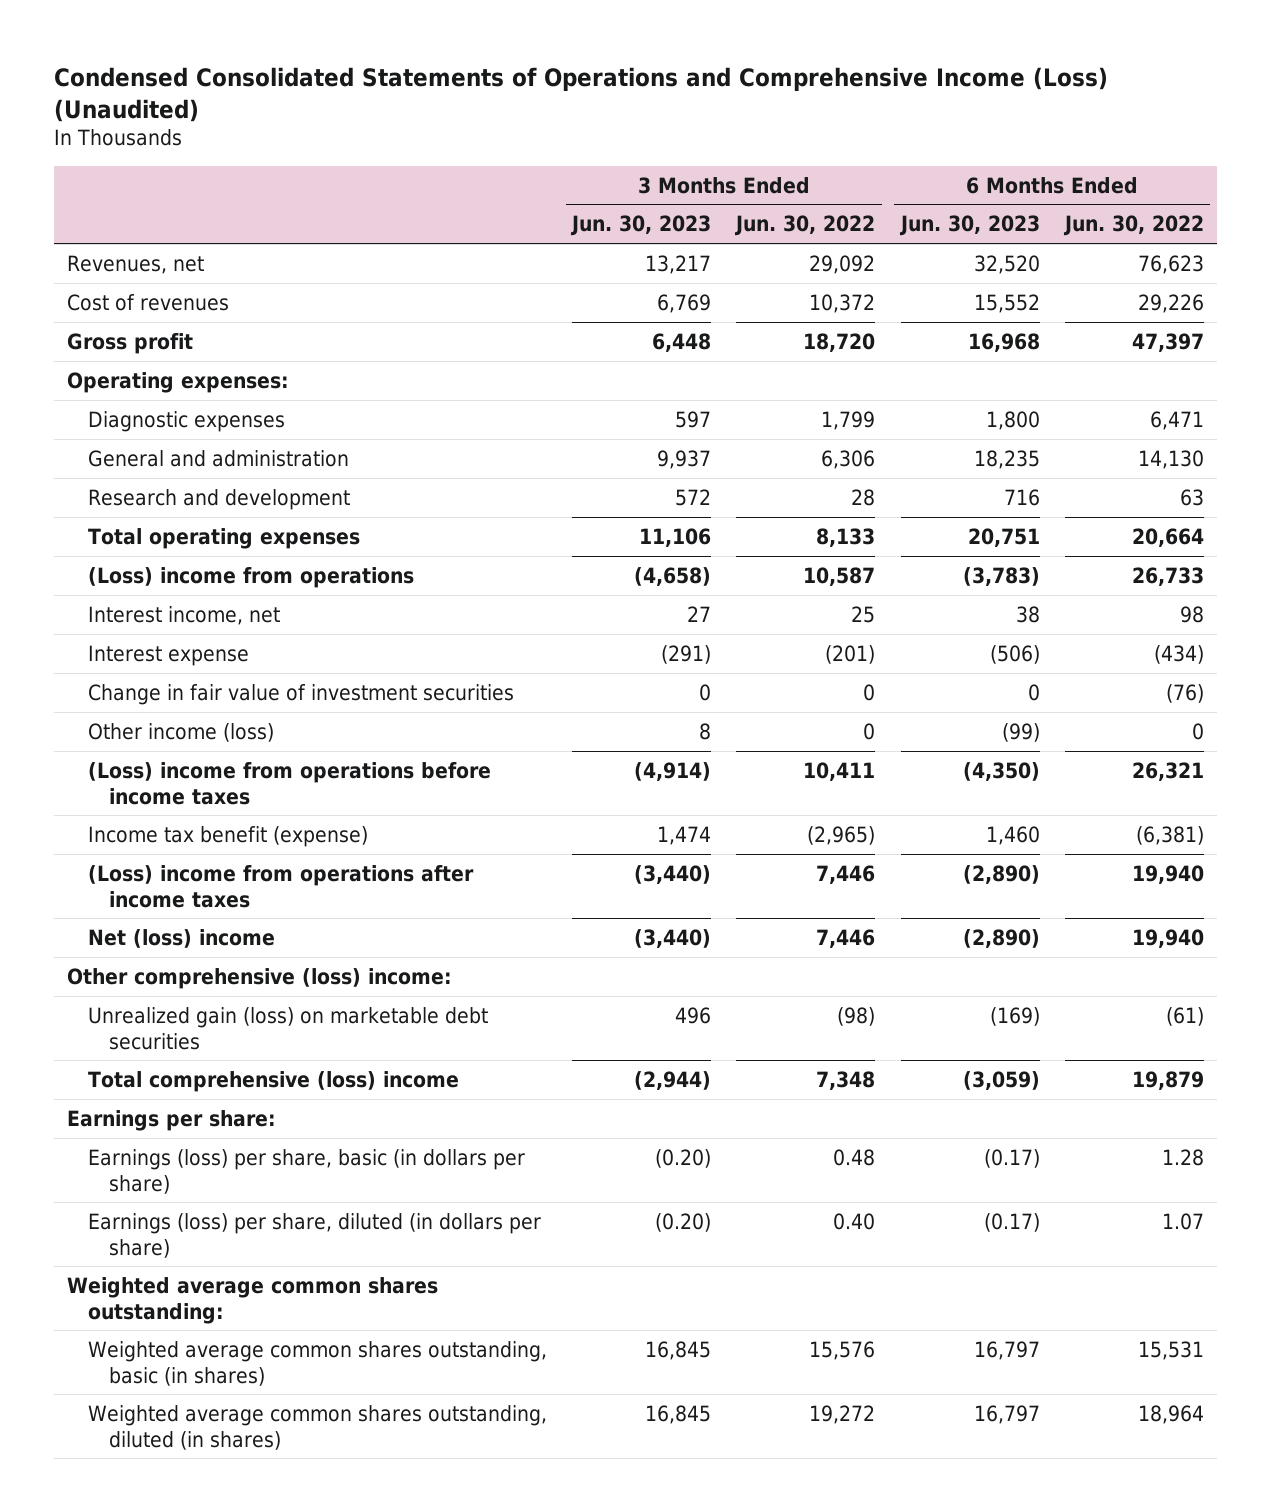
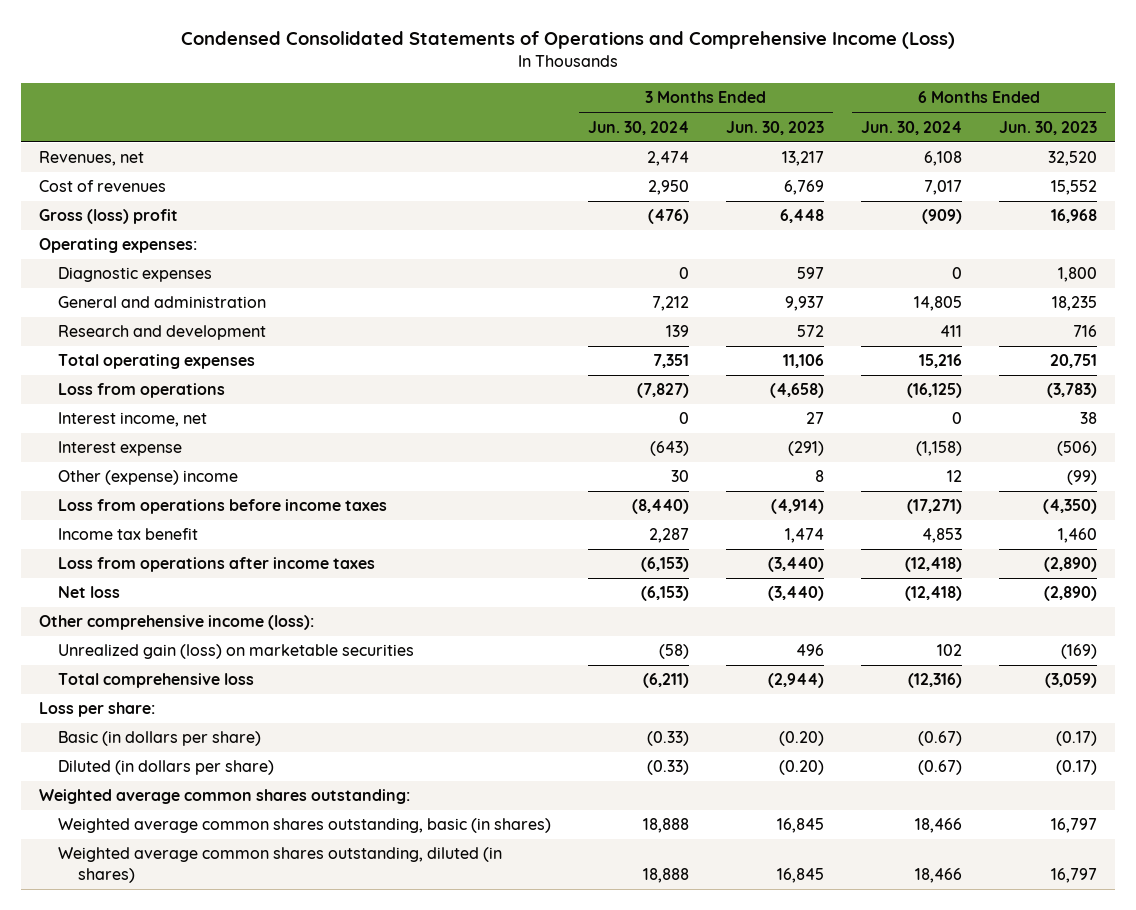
- Condensed Consolidated Statements of Operations and Comprehensive Income (Loss) (Unaudited)
+ Condensed Consolidated Statements of Operations and Comprehensive Income (Loss)
- | 3 Months Ended Jun. 30, 2023 | 3 Months Ended Jun. 30, 2022 | 6 Months Ended Jun. 30, 2023 | 6 Months Ended Jun. 30, 2022
+ | 3 Months Ended Jun. 30, 2024 | 3 Months Ended Jun. 30, 2023 | 6 Months Ended Jun. 30, 2024 | 6 Months Ended Jun. 30, 2023
- Gross profit | 6,448 | 18,720 | 16,968 | 47,397
+ Gross (loss) profit | (476) | 6,448 | (909) | 16,968
- (Loss) income from operations | (4,658) | 10,587 | (3,783) | 26,733
+ Loss from operations | (7,827) | (4,658) | (16,125) | (3,783)
- Change in fair value of investment securities | 0 | 0 | 0 | (76)
- Other income (loss) | 8 | 0 | (99) | 0
- (Loss) income from operations before income taxes | (4,914) | 10,411 | (4,350) | 26,321
- Income tax benefit (expense) | 1,474 | (2,965) | 1,460 | (6,381)
- (Loss) income from operations after income taxes | (3,440) | 7,446 | (2,890) | 19,940
- Net (loss) income | (3,440) | 7,446 | (2,890) | 19,940
- Other comprehensive (loss) income:
- Unrealized gain (loss) on marketable debt securities | 496 | (98) | (169) | (61)
- Total comprehensive (loss) income | (2,944) | 7,348 | (3,059) | 19,879
- Earnings per share:
- Earnings (loss) per share, basic (in dollars per share) | (0.20) | 0.48 | (0.17) | 1.28
- Earnings (loss) per share, diluted (in dollars per share) | (0.20) | 0.40 | (0.17) | 1.07
+ Other (expense) income | 30 | 8 | 12 | (99)
+ Loss from operations before income taxes | (8,440) | (4,914) | (17,271) | (4,350)
+ Income tax benefit | 2,287 | 1,474 | 4,853 | 1,460
+ Loss from operations after income taxes | (6,153) | (3,440) | (12,418) | (2,890)
+ Net loss | (6,153) | (3,440) | (12,418) | (2,890)
+ Other comprehensive income (loss):
+ Unrealized gain (loss) on marketable securities | (58) | 496 | 102 | (169)
+ Total comprehensive loss | (6,211) | (2,944) | (12,316) | (3,059)
+ Loss per share:
+ Basic (in dollars per share) | (0.33) | (0.20) | (0.67) | (0.17)
+ Diluted (in dollars per share) | (0.33) | (0.20) | (0.67) | (0.17)

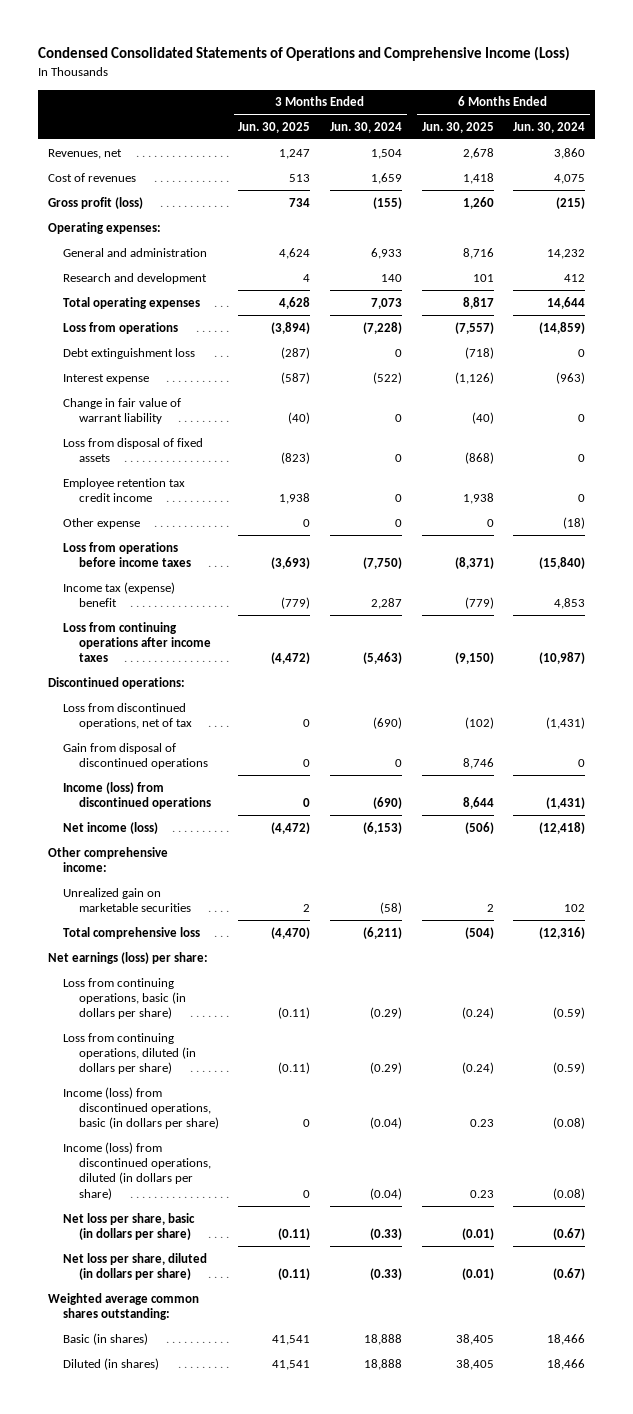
- | 3 Months Ended Jun. 30, 2024 | 3 Months Ended Jun. 30, 2023 | 6 Months Ended Jun. 30, 2024 | 6 Months Ended Jun. 30, 2023
+ | 3 Months Ended Jun. 30, 2025 | 3 Months Ended Jun. 30, 2024 | 6 Months Ended Jun. 30, 2025 | 6 Months Ended Jun. 30, 2024
- Revenues, net | 2,474 | 13,217 | 6,108 | 32,520
- Cost of revenues | 2,950 | 6,769 | 7,017 | 15,552
- Gross (loss) profit | (476) | 6,448 | (909) | 16,968
+ Revenues, net | 1,247 | 1,504 | 2,678 | 3,860
+ Cost of revenues | 513 | 1,659 | 1,418 | 4,075
+ Gross profit (loss) | 734 | (155) | 1,260 | (215)
- Diagnostic expenses | 0 | 597 | 0 | 1,800
- General and administration | 7,212 | 9,937 | 14,805 | 18,235
- Research and development | 139 | 572 | 411 | 716
- Total operating expenses | 7,351 | 11,106 | 15,216 | 20,751
- Loss from operations | (7,827) | (4,658) | (16,125) | (3,783)
- Interest income, net | 0 | 27 | 0 | 38
- Interest expense | (643) | (291) | (1,158) | (506)
- Other (expense) income | 30 | 8 | 12 | (99)
- Loss from operations before income taxes | (8,440) | (4,914) | (17,271) | (4,350)
- Income tax benefit | 2,287 | 1,474 | 4,853 | 1,460
- Loss from operations after income taxes | (6,153) | (3,440) | (12,418) | (2,890)
- Net loss | (6,153) | (3,440) | (12,418) | (2,890)
- Other comprehensive income (loss):
- Unrealized gain (loss) on marketable securities | (58) | 496 | 102 | (169)
+ General and administration | 4,624 | 6,933 | 8,716 | 14,232
+ Research and development | 4 | 140 | 101 | 412
+ Total operating expenses | 4,628 | 7,073 | 8,817 | 14,644
+ Loss from operations | (3,894) | (7,228) | (7,557) | (14,859)
+ Debt extinguishment loss | (287) | 0 | (718) | 0
+ Interest expense | (587) | (522) | (1,126) | (963)
+ Change in fair value of warrant liability | (40) | 0 | (40) | 0
+ Loss from disposal of fixed assets | (823) | 0 | (868) | 0
+ Employee retention tax credit income | 1,938 | 0 | 1,938 | 0
+ Other expense | 0 | 0 | 0 | (18)
+ Loss from operations before income taxes | (3,693) | (7,750) | (8,371) | (15,840)
+ Income tax (expense) benefit | (779) | 2,287 | (779) | 4,853
+ Loss from continuing operations after income taxes | (4,472) | (5,463) | (9,150) | (10,987)
+ Discontinued operations:
+ Loss from discontinued operations, net of tax | 0 | (690) | (102) | (1,431)
+ Gain from disposal of discontinued operations | 0 | 0 | 8,746 | 0
+ Income (loss) from discontinued operations | 0 | (690) | 8,644 | (1,431)
+ Net income (loss) | (4,472) | (6,153) | (506) | (12,418)
+ Other comprehensive income:
+ Unrealized gain on marketable securities | 2 | (58) | 2 | 102
- Loss per share:
- Basic (in dollars per share) | (0.33) | (0.20) | (0.67) | (0.17)
- Diluted (in dollars per share) | (0.33) | (0.20) | (0.67) | (0.17)
+ Net earnings (loss) per share:
+ Loss from continuing operations, basic (in dollars per share) | (0.11) | (0.29) | (0.24) | (0.59)
+ Loss from continuing operations, diluted (in dollars per share) | (0.11) | (0.29) | (0.24) | (0.59)
+ Income (loss) from discontinued operations, basic (in dollars per share) | 0 | (0.04) | 0.23 | (0.08)
+ Income (loss) from discontinued operations, diluted (in dollars per share) | 0 | (0.04) | 0.23 | (0.08)
+ Net loss per share, basic (in dollars per share) | (0.11) | (0.33) | (0.01) | (0.67)
+ Net loss per share, diluted (in dollars per share) | (0.11) | (0.33) | (0.01) | (0.67)
- Weighted average common shares outstanding, basic (in shares) | 18,888 | 16,845 | 18,466 | 16,797
- Weighted average common shares outstanding, diluted (in shares) | 18,888 | 16,845 | 18,466 | 16,797
+ Basic (in shares) | 41,541 | 18,888 | 38,405 | 18,466
+ Diluted (in shares) | 41,541 | 18,888 | 38,405 | 18,466

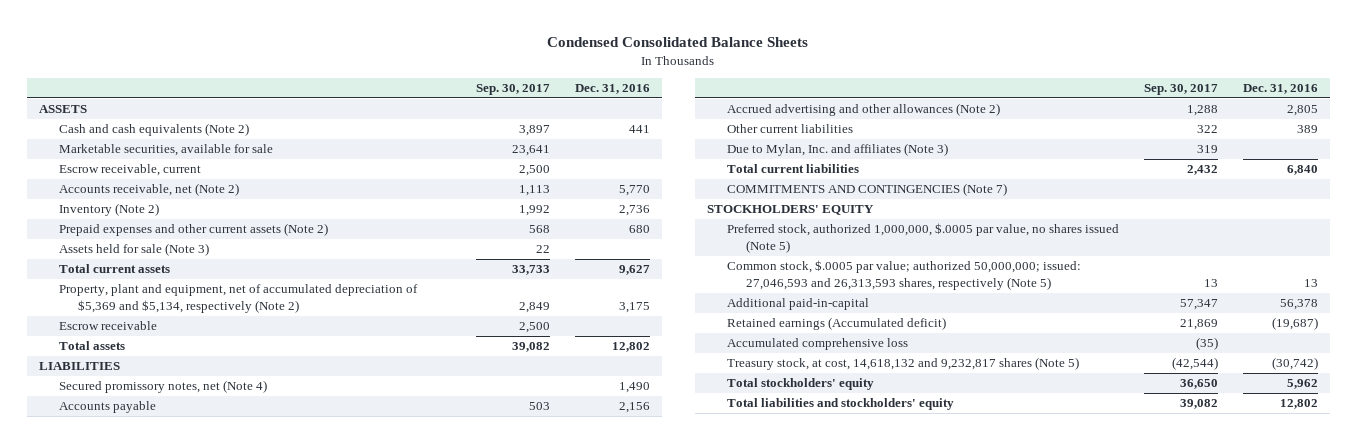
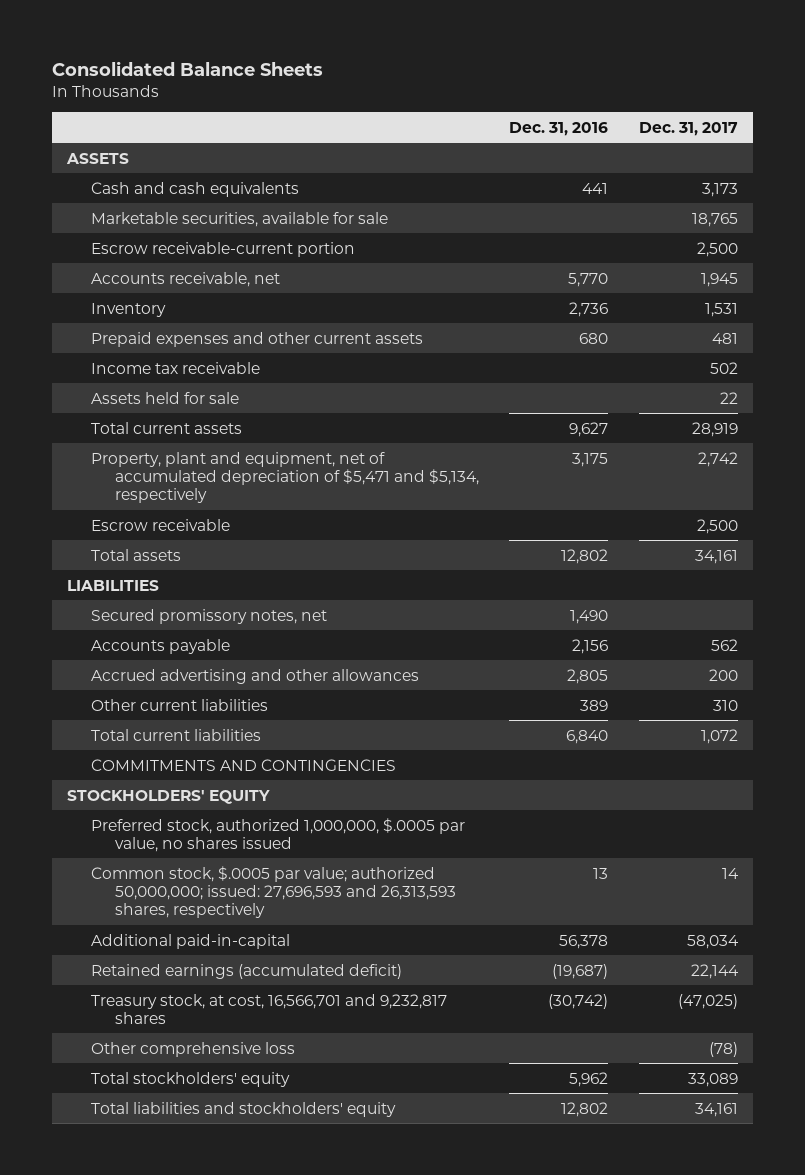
- Condensed Consolidated Balance Sheets
+ Consolidated Balance Sheets
- | Sep. 30, 2017 | Dec. 31, 2016
+ | Dec. 31, 2016 | Dec. 31, 2017
- Cash and cash equivalents (Note 2) | 3,897 | 441
+ Cash and cash equivalents | 441 | 3,173
- Escrow receivable, current | 2,500 |
- Accounts receivable, net (Note 2) | 1,113 | 5,770
- Inventory (Note 2) | 1,992 | 2,736
- Prepaid expenses and other current assets (Note 2) | 568 | 680
- Assets held for sale (Note 3) | 22 |
+ Escrow receivable-current portion | | 2,500
+ Accounts receivable, net | 5,770 | 1,945
+ Inventory | 2,736 | 1,531
+ Prepaid expenses and other current assets | 680 | 481
+ Income tax receivable | | 502
+ Assets held for sale | | 22
- Property, plant and equipment, net of accumulated depreciation of $5,369 and $5,134, respectively (Note 2) | 2,849 | 3,175
+ Property, plant and equipment, net of accumulated depreciation of $5,471 and $5,134, respectively | 3,175 | 2,742
- Secured promissory notes, net (Note 4) | | 1,490
+ Secured promissory notes, net | 1,490 |
- Accrued advertising and other allowances (Note 2) | 1,288 | 2,805
+ Accrued advertising and other allowances | 2,805 | 200
- Due to Mylan, Inc. and affiliates (Note 3) | 319 |
- COMMITMENTS AND CONTINGENCIES (Note 7)
+ COMMITMENTS AND CONTINGENCIES
- Preferred stock, authorized 1,000,000, $.0005 par value, no shares issued (Note 5)
- Common stock, $.0005 par value; authorized 50,000,000; issued: 27,046,593 and 26,313,593 shares, respectively (Note 5) | 13 | 13
+ Preferred stock, authorized 1,000,000, $.0005 par value, no shares issued
+ Common stock, $.0005 par value; authorized 50,000,000; issued: 27,696,593 and 26,313,593 shares, respectively | 13 | 14
- Retained earnings (Accumulated deficit) | 21,869 | (19,687)
- Accumulated comprehensive loss | (35) |
- Treasury stock, at cost, 14,618,132 and 9,232,817 shares (Note 5) | (42,544) | (30,742)
+ Retained earnings (accumulated deficit) | (19,687) | 22,144
+ Treasury stock, at cost, 16,566,701 and 9,232,817 shares | (30,742) | (47,025)
+ Other comprehensive loss | | (78)

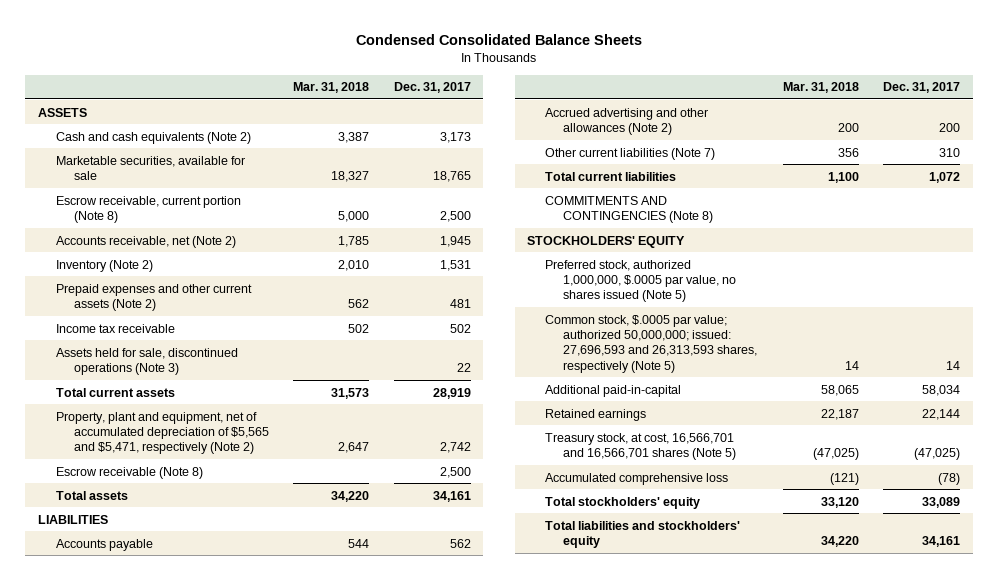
- Consolidated Balance Sheets
+ Condensed Consolidated Balance Sheets
- | Dec. 31, 2016 | Dec. 31, 2017
+ | Mar. 31, 2018 | Dec. 31, 2017
- Cash and cash equivalents | 441 | 3,173
+ Cash and cash equivalents (Note 2) | 3,387 | 3,173
- Escrow receivable-current portion | | 2,500
- Accounts receivable, net | 5,770 | 1,945
- Inventory | 2,736 | 1,531
- Prepaid expenses and other current assets | 680 | 481
+ Escrow receivable, current portion (Note 8) | 5,000 | 2,500
+ Accounts receivable, net (Note 2) | 1,785 | 1,945
+ Inventory (Note 2) | 2,010 | 1,531
+ Prepaid expenses and other current assets (Note 2) | 562 | 481
- Assets held for sale | | 22
+ Assets held for sale, discontinued operations (Note 3) | | 22
- Property, plant and equipment, net of accumulated depreciation of $5,471 and $5,134, respectively | 3,175 | 2,742
- Escrow receivable | | 2,500
+ Property, plant and equipment, net of accumulated depreciation of $5,565 and $5,471, respectively (Note 2) | 2,647 | 2,742
+ Escrow receivable (Note 8) | | 2,500
- Secured promissory notes, net | 1,490 |
- Accrued advertising and other allowances | 2,805 | 200
- Other current liabilities | 389 | 310
+ Accrued advertising and other allowances (Note 2) | 200 | 200
+ Other current liabilities (Note 7) | 356 | 310
- COMMITMENTS AND CONTINGENCIES
+ COMMITMENTS AND CONTINGENCIES (Note 8)
- Preferred stock, authorized 1,000,000, $.0005 par value, no shares issued
- Common stock, $.0005 par value; authorized 50,000,000; issued: 27,696,593 and 26,313,593 shares, respectively | 13 | 14
+ Preferred stock, authorized 1,000,000, $.0005 par value, no shares issued (Note 5)
+ Common stock, $.0005 par value; authorized 50,000,000; issued: 27,696,593 and 26,313,593 shares, respectively (Note 5) | 14 | 14
- Retained earnings (accumulated deficit) | (19,687) | 22,144
- Treasury stock, at cost, 16,566,701 and 9,232,817 shares | (30,742) | (47,025)
- Other comprehensive loss | | (78)
+ Retained earnings | 22,187 | 22,144
+ Treasury stock, at cost, 16,566,701 and 16,566,701 shares (Note 5) | (47,025) | (47,025)
+ Accumulated comprehensive loss | (121) | (78)

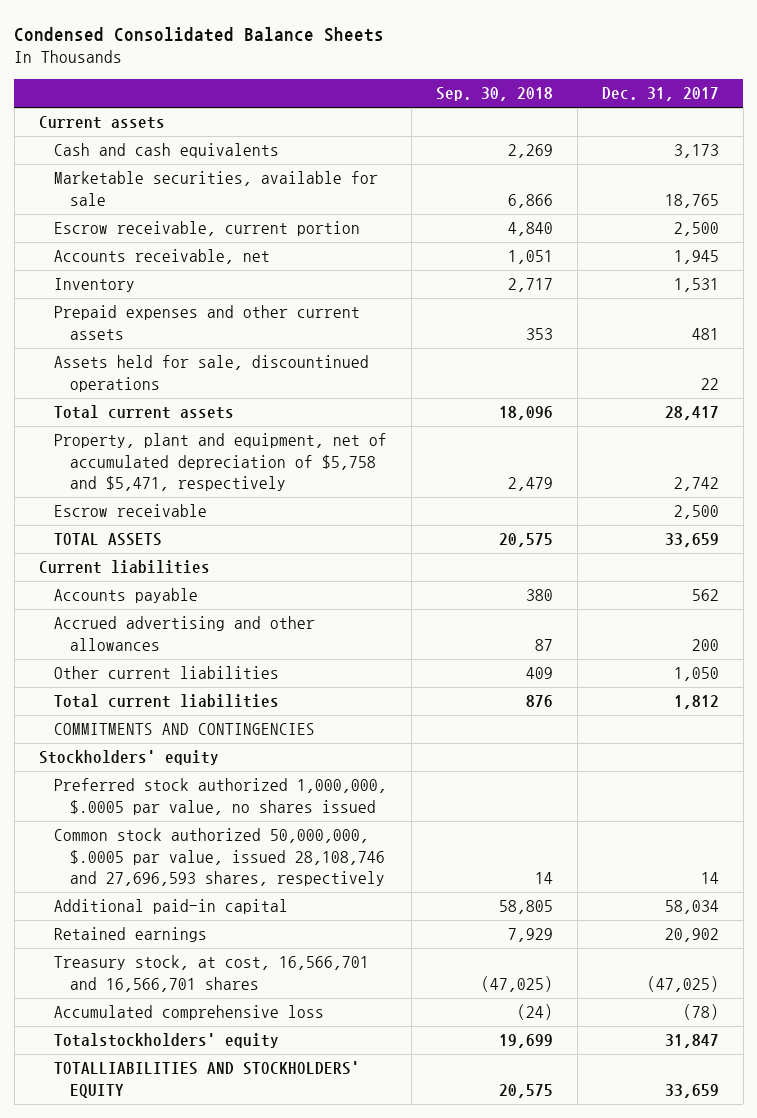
- | Mar. 31, 2018 | Dec. 31, 2017
+ | Sep. 30, 2018 | Dec. 31, 2017
- ASSETS
- Cash and cash equivalents (Note 2) | 3,387 | 3,173
+ Current assets
+ Cash and cash equivalents | 2,269 | 3,173
- Escrow receivable, current portion (Note 8) | 5,000 | 2,500
- Accounts receivable, net (Note 2) | 1,785 | 1,945
- Inventory (Note 2) | 2,010 | 1,531
- Prepaid expenses and other current assets (Note 2) | 562 | 481
- Income tax receivable | 502 | 502
- Assets held for sale, discontinued operations (Note 3) | | 22
- Total current assets | 31,573 | 28,919
- Property, plant and equipment, net of accumulated depreciation of $5,565 and $5,471, respectively (Note 2) | 2,647 | 2,742
- Escrow receivable (Note 8) | | 2,500
- Total assets | 34,220 | 34,161
- LIABILITIES
+ Escrow receivable, current portion | 4,840 | 2,500
+ Accounts receivable, net | 1,051 | 1,945
+ Inventory | 2,717 | 1,531
+ Prepaid expenses and other current assets | 353 | 481
+ Assets held for sale, discountinued operations | | 22
+ Total current assets | 18,096 | 28,417
+ Property, plant and equipment, net of accumulated depreciation of $5,758 and $5,471, respectively | 2,479 | 2,742
+ Escrow receivable | | 2,500
+ TOTAL ASSETS | 20,575 | 33,659
+ Current liabilities
- Accrued advertising and other allowances (Note 2) | 200 | 200
- Other current liabilities (Note 7) | 356 | 310
- Total current liabilities | 1,100 | 1,072
- COMMITMENTS AND CONTINGENCIES (Note 8)
- STOCKHOLDERS' EQUITY
- Preferred stock, authorized 1,000,000, $.0005 par value, no shares issued (Note 5)
- Common stock, $.0005 par value; authorized 50,000,000; issued: 27,696,593 and 26,313,593 shares, respectively (Note 5) | 14 | 14
- Additional paid-in-capital | 58,065 | 58,034
- Retained earnings | 22,187 | 22,144
- Treasury stock, at cost, 16,566,701 and 16,566,701 shares (Note 5) | (47,025) | (47,025)
+ Accrued advertising and other allowances | 87 | 200
+ Other current liabilities | 409 | 1,050
+ Total current liabilities | 876 | 1,812
+ COMMITMENTS AND CONTINGENCIES
+ Stockholders' equity
+ Preferred stock authorized 1,000,000, $.0005 par value, no shares issued
+ Common stock authorized 50,000,000, $.0005 par value, issued 28,108,746 and 27,696,593 shares, respectively | 14 | 14
+ Additional paid-in capital | 58,805 | 58,034
+ Retained earnings | 7,929 | 20,902
+ Treasury stock, at cost, 16,566,701 and 16,566,701 shares | (47,025) | (47,025)
- Total stockholders' equity | 33,120 | 33,089
- Total liabilities and stockholders' equity | 34,220 | 34,161
+ Totalstockholders' equity | 19,699 | 31,847
+ TOTALLIABILITIES AND STOCKHOLDERS' EQUITY | 20,575 | 33,659

